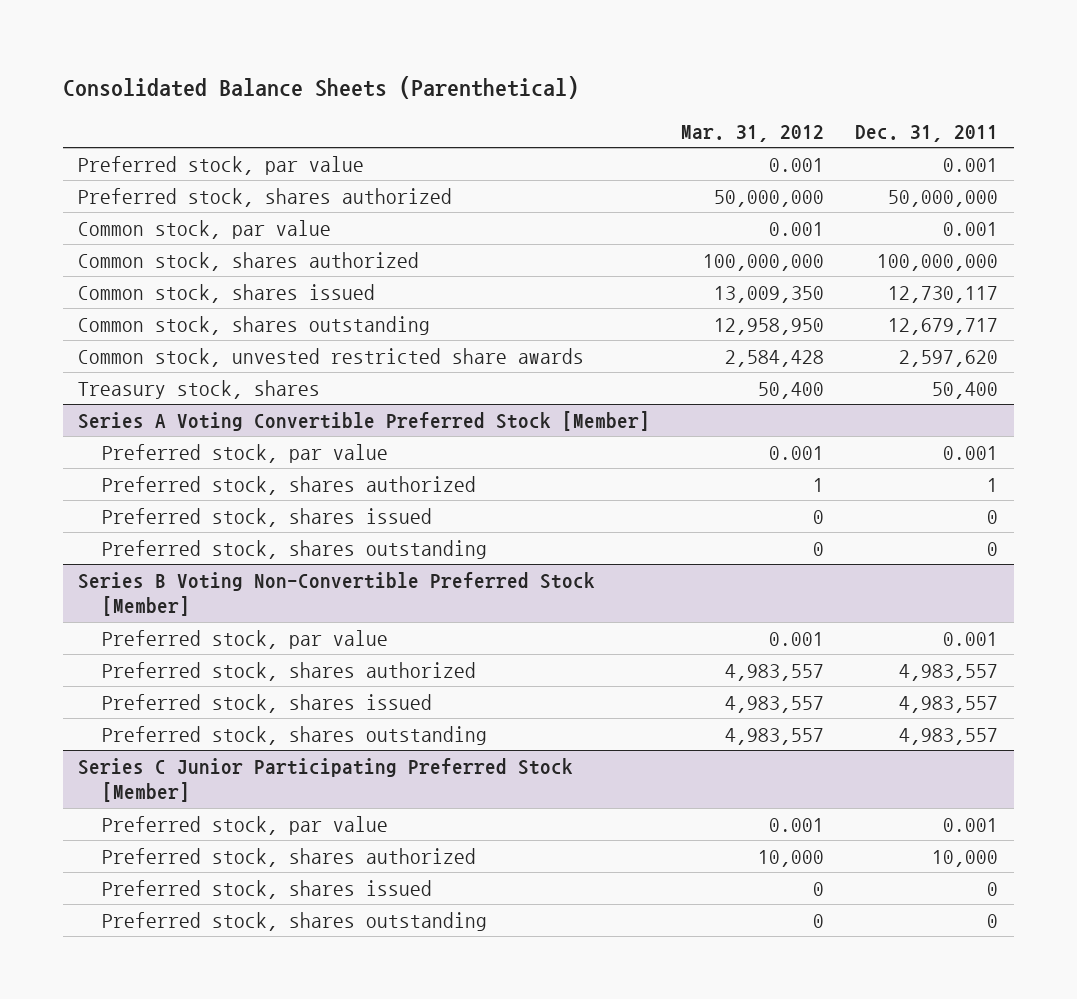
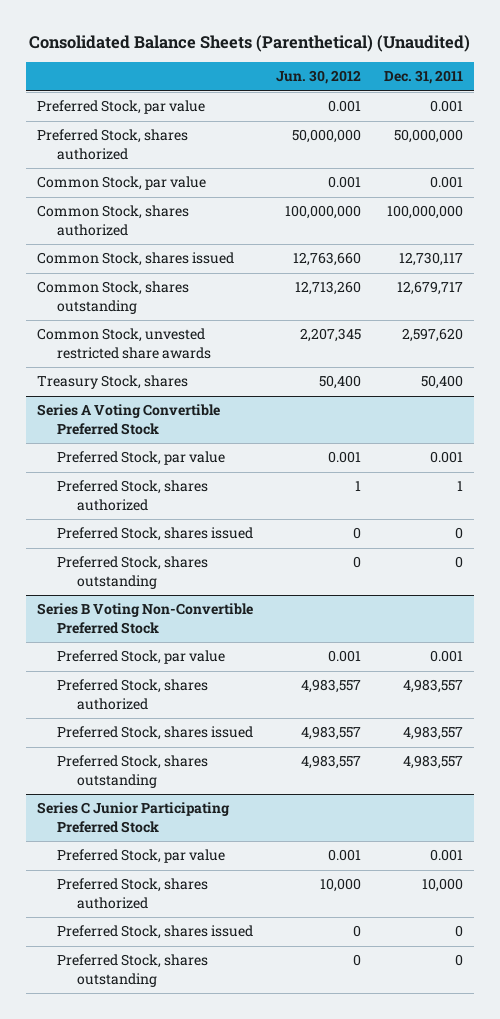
- Consolidated Balance Sheets (Parenthetical)
+ Consolidated Balance Sheets (Parenthetical) (Unaudited)
- | Mar. 31, 2012 | Dec. 31, 2011
+ | Jun. 30, 2012 | Dec. 31, 2011
- Preferred stock, par value | 0.001 | 0.001
- Preferred stock, shares authorized | 50,000,000 | 50,000,000
- Common stock, par value | 0.001 | 0.001
- Common stock, shares authorized | 100,000,000 | 100,000,000
- Common stock, shares issued | 13,009,350 | 12,730,117
- Common stock, shares outstanding | 12,958,950 | 12,679,717
- Common stock, unvested restricted share awards | 2,584,428 | 2,597,620
- Treasury stock, shares | 50,400 | 50,400
- Series A Voting Convertible Preferred Stock [Member]
- Preferred stock, par value | 0.001 | 0.001
- Preferred stock, shares authorized | 1 | 1
- Preferred stock, shares issued | 0 | 0
- Preferred stock, shares outstanding | 0 | 0
- Series B Voting Non-Convertible Preferred Stock [Member]
- Preferred stock, par value | 0.001 | 0.001
- Preferred stock, shares authorized | 4,983,557 | 4,983,557
- Preferred stock, shares issued | 4,983,557 | 4,983,557
- Preferred stock, shares outstanding | 4,983,557 | 4,983,557
- Series C Junior Participating Preferred Stock [Member]
- Preferred stock, par value | 0.001 | 0.001
- Preferred stock, shares authorized | 10,000 | 10,000
- Preferred stock, shares issued | 0 | 0
- Preferred stock, shares outstanding | 0 | 0
+ Preferred Stock, par value | 0.001 | 0.001
+ Preferred Stock, shares authorized | 50,000,000 | 50,000,000
+ Common Stock, par value | 0.001 | 0.001
+ Common Stock, shares authorized | 100,000,000 | 100,000,000
+ Common Stock, shares issued | 12,763,660 | 12,730,117
+ Common Stock, shares outstanding | 12,713,260 | 12,679,717
+ Common Stock, unvested restricted share awards | 2,207,345 | 2,597,620
+ Treasury Stock, shares | 50,400 | 50,400
+ Series A Voting Convertible Preferred Stock
+ Preferred Stock, par value | 0.001 | 0.001
+ Preferred Stock, shares authorized | 1 | 1
+ Preferred Stock, shares issued | 0 | 0
+ Preferred Stock, shares outstanding | 0 | 0
+ Series B Voting Non-Convertible Preferred Stock
+ Preferred Stock, par value | 0.001 | 0.001
+ Preferred Stock, shares authorized | 4,983,557 | 4,983,557
+ Preferred Stock, shares issued | 4,983,557 | 4,983,557
+ Preferred Stock, shares outstanding | 4,983,557 | 4,983,557
+ Series C Junior Participating Preferred Stock
+ Preferred Stock, par value | 0.001 | 0.001
+ Preferred Stock, shares authorized | 10,000 | 10,000
+ Preferred Stock, shares issued | 0 | 0
+ Preferred Stock, shares outstanding | 0 | 0

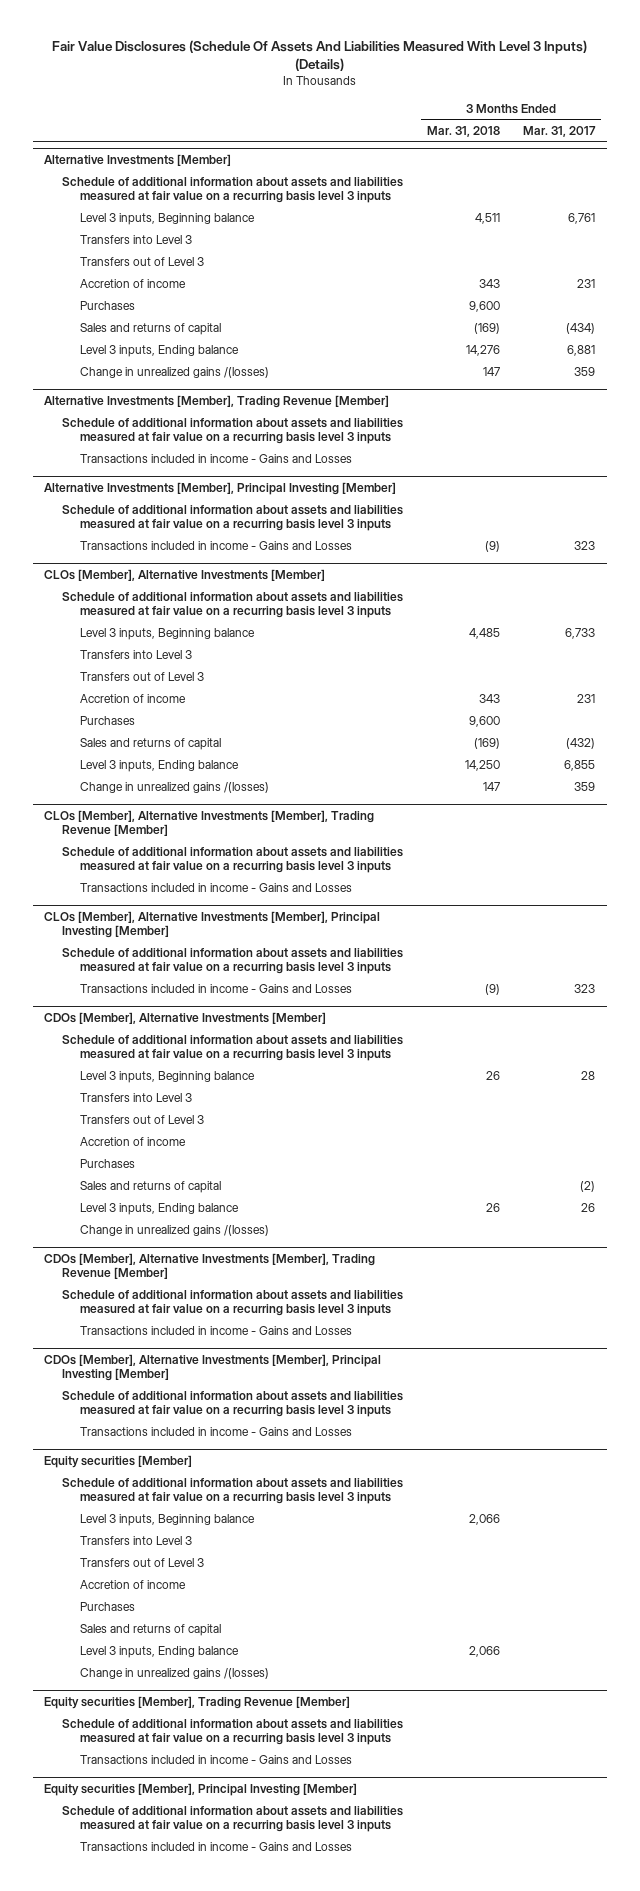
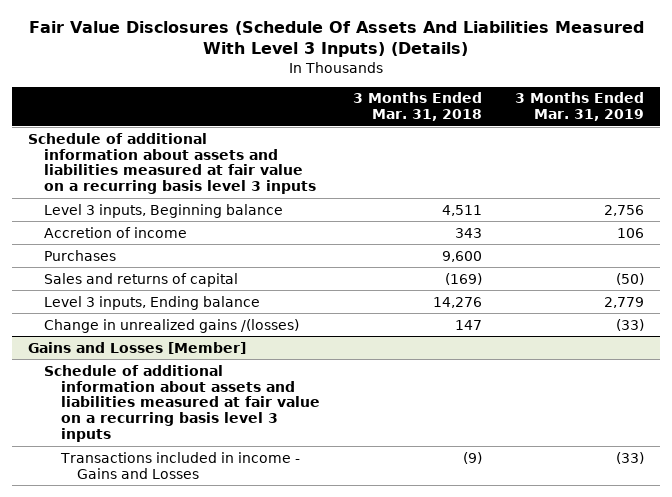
- | 3 Months Ended Mar. 31, 2018 | 3 Months Ended Mar. 31, 2017
+ | 3 Months Ended Mar. 31, 2018 | 3 Months Ended Mar. 31, 2019
- Alternative Investments [Member]
- Transfers into Level 3
- Transfers out of Level 3
- Alternative Investments [Member], Trading Revenue [Member]
- Schedule of additional information about assets and liabilities measured at fair value on a recurring basis level 3 inputs
- Transactions included in income - Gains and Losses
- Alternative Investments [Member], Principal Investing [Member]
- Schedule of additional information about assets and liabilities measured at fair value on a recurring basis level 3 inputs
- Transactions included in income - Gains and Losses | (9) | 323
- CLOs [Member], Alternative Investments [Member]
- Schedule of additional information about assets and liabilities measured at fair value on a recurring basis level 3 inputs
- Level 3 inputs, Beginning balance | 4,485 | 6,733
- Transfers into Level 3
- Transfers out of Level 3
- Accretion of income | 343 | 231
- Purchases | 9,600 |
- Sales and returns of capital | (169) | (432)
- Level 3 inputs, Ending balance | 14,250 | 6,855
- Change in unrealized gains /(losses) | 147 | 359
- CLOs [Member], Alternative Investments [Member], Trading Revenue [Member]
- Schedule of additional information about assets and liabilities measured at fair value on a recurring basis level 3 inputs
- Transactions included in income - Gains and Losses
- CLOs [Member], Alternative Investments [Member], Principal Investing [Member]
+ Gains and Losses [Member]
- CDOs [Member], Alternative Investments [Member]
- Schedule of additional information about assets and liabilities measured at fair value on a recurring basis level 3 inputs
- Level 3 inputs, Beginning balance | 26 | 28
- Transfers into Level 3
- Transfers out of Level 3
- Accretion of income
- Purchases
- Sales and returns of capital | | (2)
- Level 3 inputs, Ending balance | 26 | 26
- Change in unrealized gains /(losses)
- CDOs [Member], Alternative Investments [Member], Trading Revenue [Member]
- Schedule of additional information about assets and liabilities measured at fair value on a recurring basis level 3 inputs
- Transactions included in income - Gains and Losses
- CDOs [Member], Alternative Investments [Member], Principal Investing [Member]
- Schedule of additional information about assets and liabilities measured at fair value on a recurring basis level 3 inputs
- Transactions included in income - Gains and Losses
- Equity securities [Member]
- Schedule of additional information about assets and liabilities measured at fair value on a recurring basis level 3 inputs
- Level 3 inputs, Beginning balance | 2,066 |
- Transfers into Level 3
- Transfers out of Level 3
- Accretion of income
- Purchases
- Sales and returns of capital
- Level 3 inputs, Ending balance | 2,066 |
- Change in unrealized gains /(losses)
- Equity securities [Member], Trading Revenue [Member]
- Schedule of additional information about assets and liabilities measured at fair value on a recurring basis level 3 inputs
- Transactions included in income - Gains and Losses
- Equity securities [Member], Principal Investing [Member]
- Schedule of additional information about assets and liabilities measured at fair value on a recurring basis level 3 inputs
- Transactions included in income - Gains and Losses

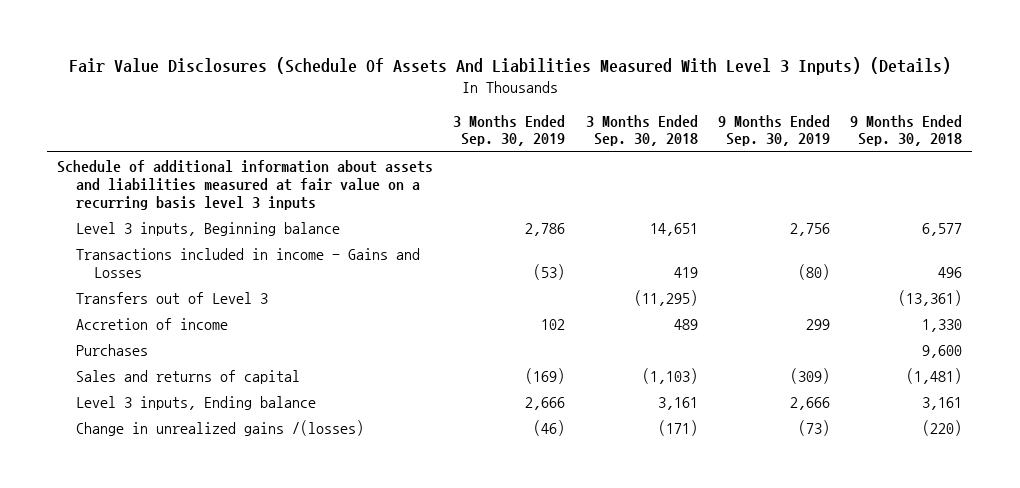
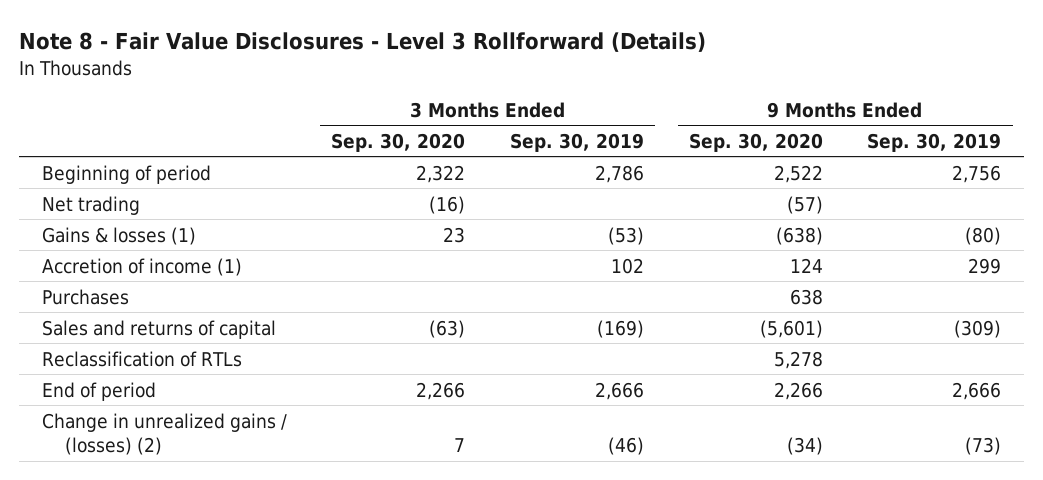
- Fair Value Disclosures (Schedule Of Assets And Liabilities Measured With Level 3 Inputs) (Details)
+ Note 8 - Fair Value Disclosures - Level 3 Rollforward (Details)
- | 3 Months Ended Sep. 30, 2019 | 3 Months Ended Sep. 30, 2018 | 9 Months Ended Sep. 30, 2019 | 9 Months Ended Sep. 30, 2018
+ | 3 Months Ended Sep. 30, 2020 | 3 Months Ended Sep. 30, 2019 | 9 Months Ended Sep. 30, 2020 | 9 Months Ended Sep. 30, 2019
- Schedule of additional information about assets and liabilities measured at fair value on a recurring basis level 3 inputs
- Level 3 inputs, Beginning balance | 2,786 | 14,651 | 2,756 | 6,577
- Transactions included in income - Gains and Losses | (53) | 419 | (80) | 496
- Transfers out of Level 3 | | (11,295) | | (13,361)
- Accretion of income | 102 | 489 | 299 | 1,330
+ Beginning of period | 2,322 | 2,786 | 2,522 | 2,756
+ Net trading | (16) | | (57) |
+ Gains & losses (1) | 23 | (53) | (638) | (80)
+ Accretion of income (1) | | 102 | 124 | 299
- Level 3 inputs, Ending balance | 2,666 | 3,161 | 2,666 | 3,161
- Change in unrealized gains /(losses) | (46) | (171) | (73) | (220)
+ Reclassification of RTLs | | | 5,278 |
+ End of period | 2,266 | 2,666 | 2,266 | 2,666
+ Change in unrealized gains / (losses) (2) | 7 | (46) | (34) | (73)

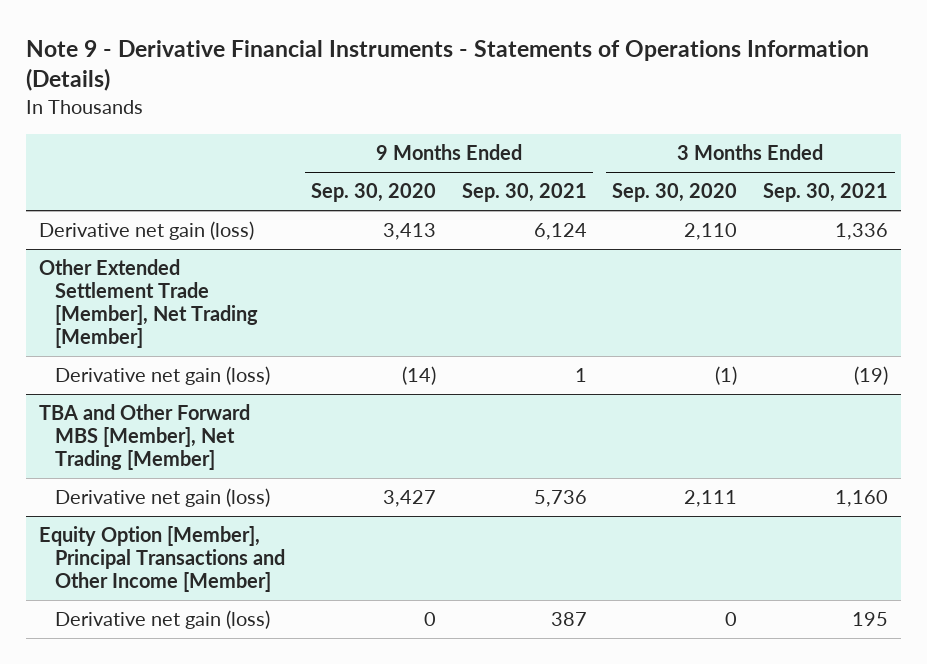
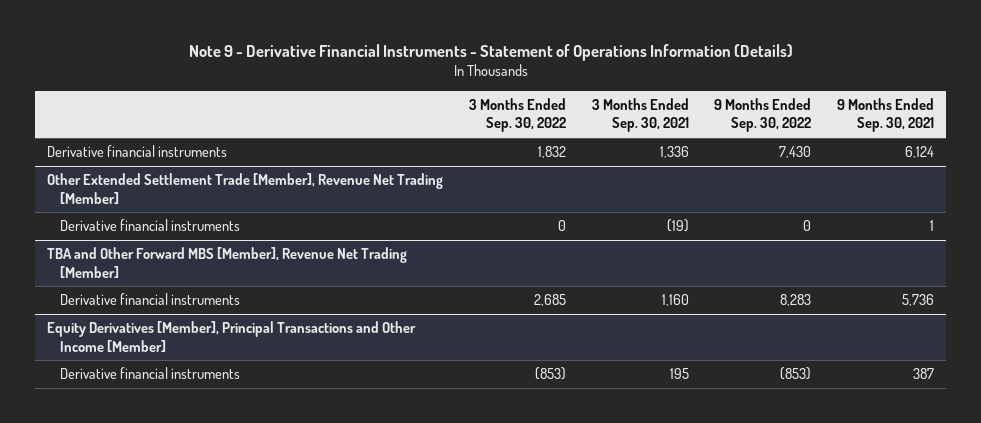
- Note 9 - Derivative Financial Instruments - Statements of Operations Information (Details)
+ Note 9 - Derivative Financial Instruments - Statement of Operations Information (Details)
- | 9 Months Ended Sep. 30, 2020 | 9 Months Ended Sep. 30, 2021 | 3 Months Ended Sep. 30, 2020 | 3 Months Ended Sep. 30, 2021
+ | 3 Months Ended Sep. 30, 2022 | 3 Months Ended Sep. 30, 2021 | 9 Months Ended Sep. 30, 2022 | 9 Months Ended Sep. 30, 2021
- Derivative net gain (loss) | 3,413 | 6,124 | 2,110 | 1,336
- Other Extended Settlement Trade [Member], Net Trading [Member]
- Derivative net gain (loss) | (14) | 1 | (1) | (19)
- TBA and Other Forward MBS [Member], Net Trading [Member]
- Derivative net gain (loss) | 3,427 | 5,736 | 2,111 | 1,160
- Equity Option [Member], Principal Transactions and Other Income [Member]
- Derivative net gain (loss) | 0 | 387 | 0 | 195
+ Derivative financial instruments | 1,832 | 1,336 | 7,430 | 6,124
+ Other Extended Settlement Trade [Member], Revenue Net Trading [Member]
+ Derivative financial instruments | 0 | (19) | 0 | 1
+ TBA and Other Forward MBS [Member], Revenue Net Trading [Member]
+ Derivative financial instruments | 2,685 | 1,160 | 8,283 | 5,736
+ Equity Derivatives [Member], Principal Transactions and Other Income [Member]
+ Derivative financial instruments | (853) | 195 | (853) | 387

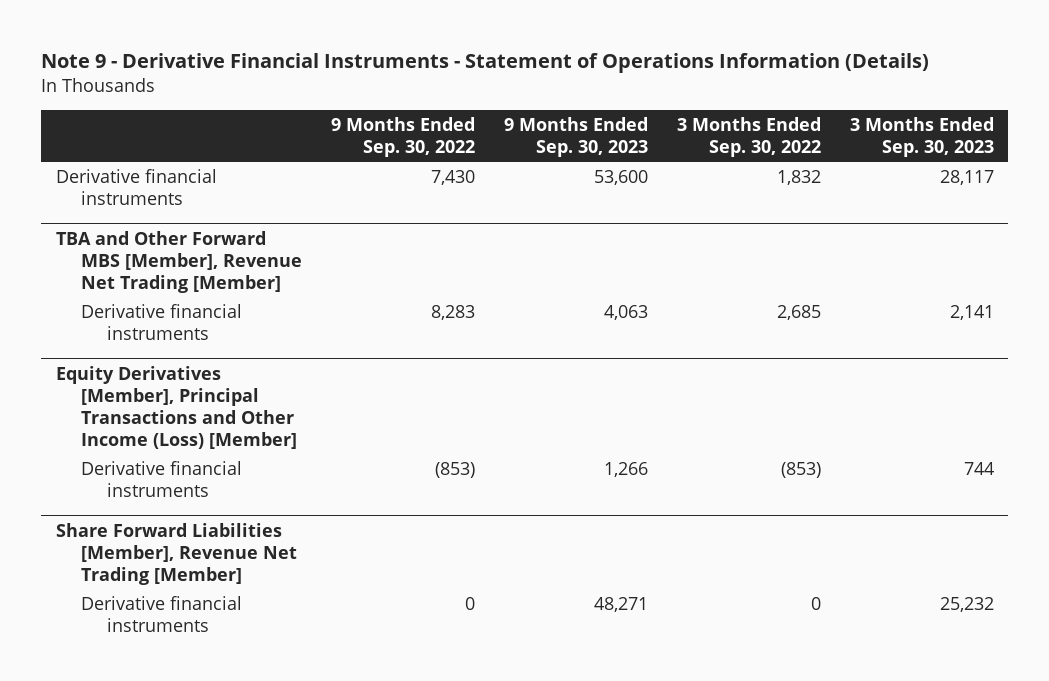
- | 3 Months Ended Sep. 30, 2022 | 3 Months Ended Sep. 30, 2021 | 9 Months Ended Sep. 30, 2022 | 9 Months Ended Sep. 30, 2021
+ | 9 Months Ended Sep. 30, 2022 | 9 Months Ended Sep. 30, 2023 | 3 Months Ended Sep. 30, 2022 | 3 Months Ended Sep. 30, 2023
- Other Extended Settlement Trade [Member], Revenue Net Trading [Member]
- Derivative financial instruments | 0 | (19) | 0 | 1
- Equity Derivatives [Member], Principal Transactions and Other Income [Member]
+ Equity Derivatives [Member], Principal Transactions and Other Income (Loss) [Member]
+ Share Forward Liabilities [Member], Revenue Net Trading [Member]
+ Derivative financial instruments | 0 | 48,271 | 0 | 25,232

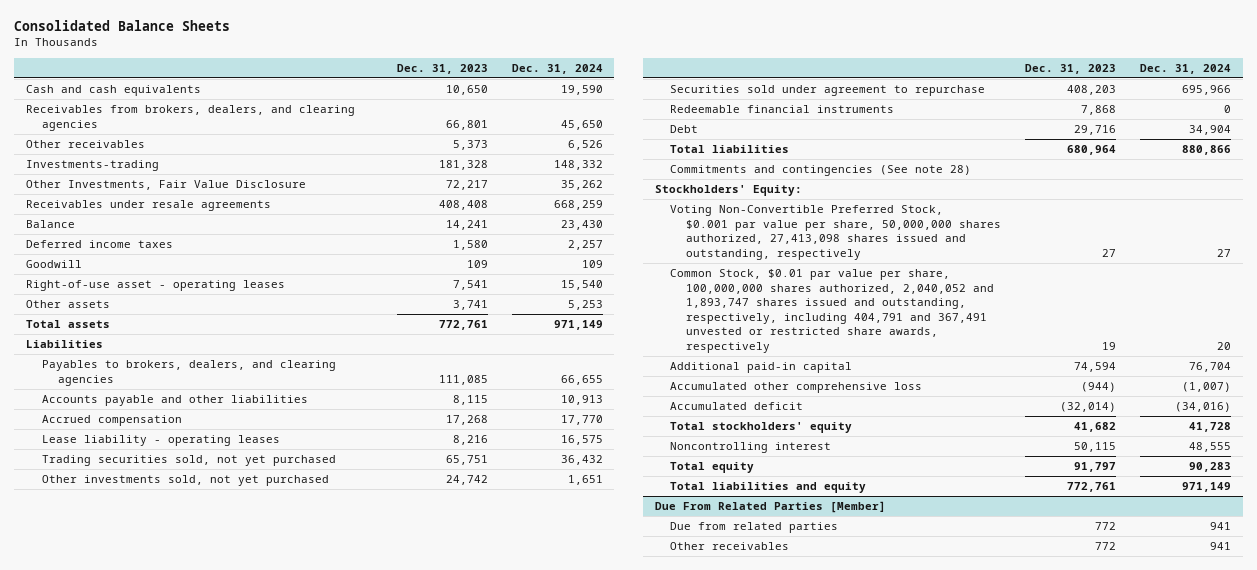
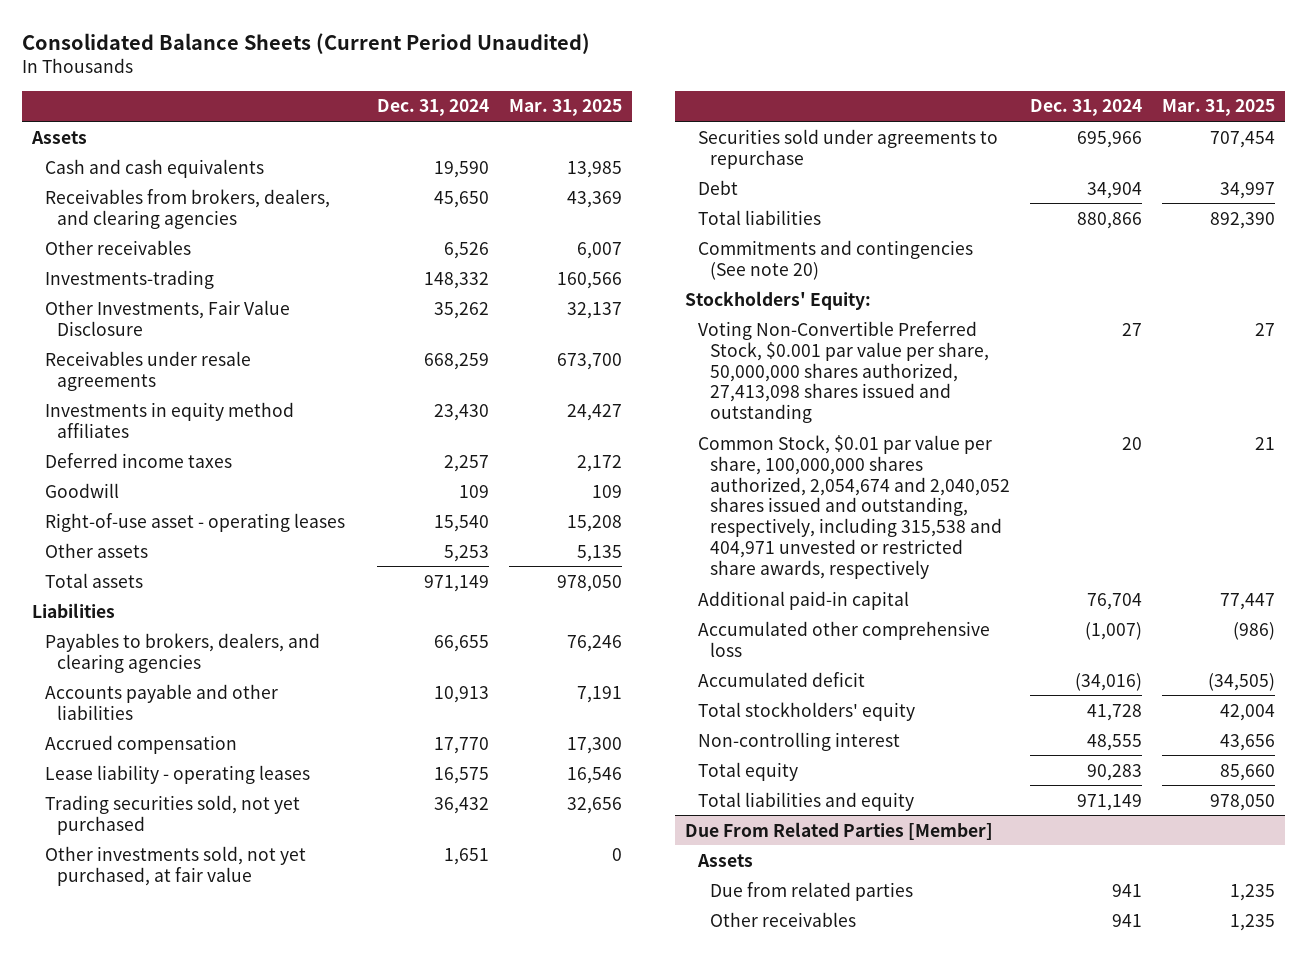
- Consolidated Balance Sheets
+ Consolidated Balance Sheets (Current Period Unaudited)
- | Dec. 31, 2023 | Dec. 31, 2024
+ | Dec. 31, 2024 | Mar. 31, 2025
+ Assets
- Balance | 14,241 | 23,430
+ Investments in equity method affiliates | 23,430 | 24,427
- Other investments sold, not yet purchased | 24,742 | 1,651
- Securities sold under agreement to repurchase | 408,203 | 695,966
- Redeemable financial instruments | 7,868 | 0
+ Other investments sold, not yet purchased, at fair value | 1,651 | 0
+ Securities sold under agreements to repurchase | 695,966 | 707,454
- Commitments and contingencies (See note 28)
+ Commitments and contingencies (See note 20)
- Voting Non-Convertible Preferred Stock, $0.001 par value per share, 50,000,000 shares authorized, 27,413,098 shares issued and outstanding, respectively | 27 | 27
- Common Stock, $0.01 par value per share, 100,000,000 shares authorized, 2,040,052 and 1,893,747 shares issued and outstanding, respectively, including 404,791 and 367,491 unvested or restricted share awards, respectively | 19 | 20
+ Voting Non-Convertible Preferred Stock, $0.001 par value per share, 50,000,000 shares authorized, 27,413,098 shares issued and outstanding | 27 | 27
+ Common Stock, $0.01 par value per share, 100,000,000 shares authorized, 2,054,674 and 2,040,052 shares issued and outstanding, respectively, including 315,538 and 404,971 unvested or restricted share awards, respectively | 20 | 21
- Noncontrolling interest | 50,115 | 48,555
+ Non-controlling interest | 48,555 | 43,656
@ Due From Related Parties [Member]
+ Assets

